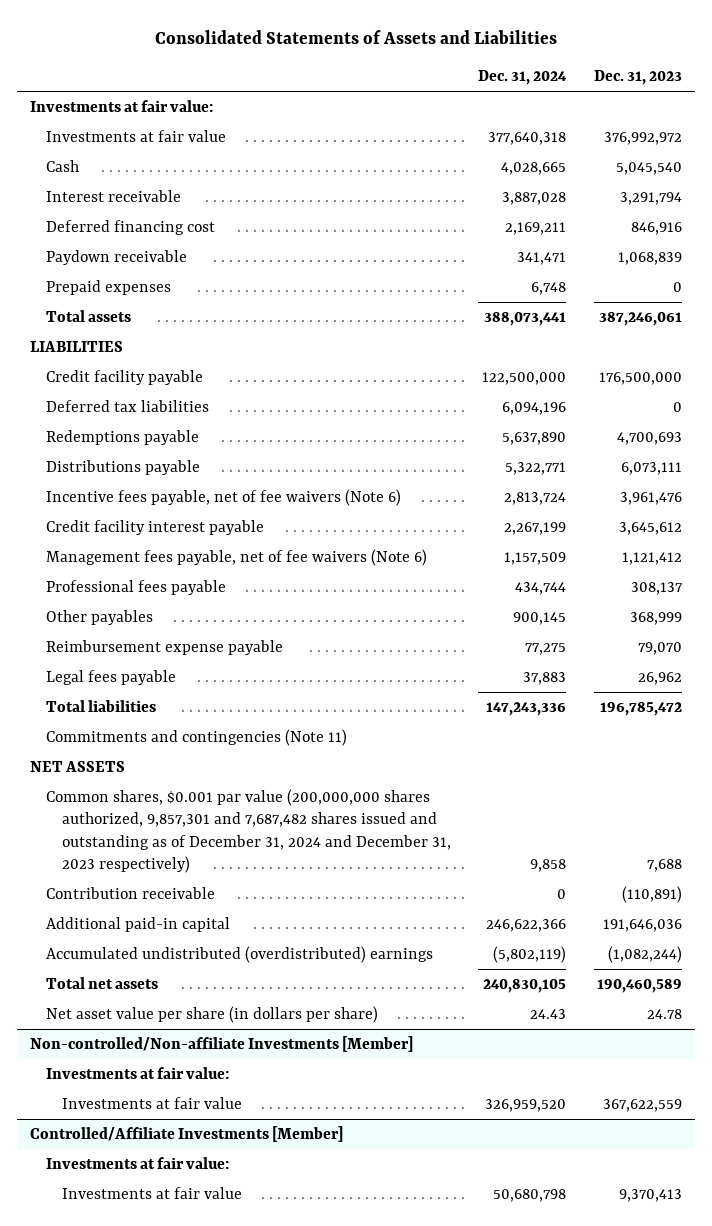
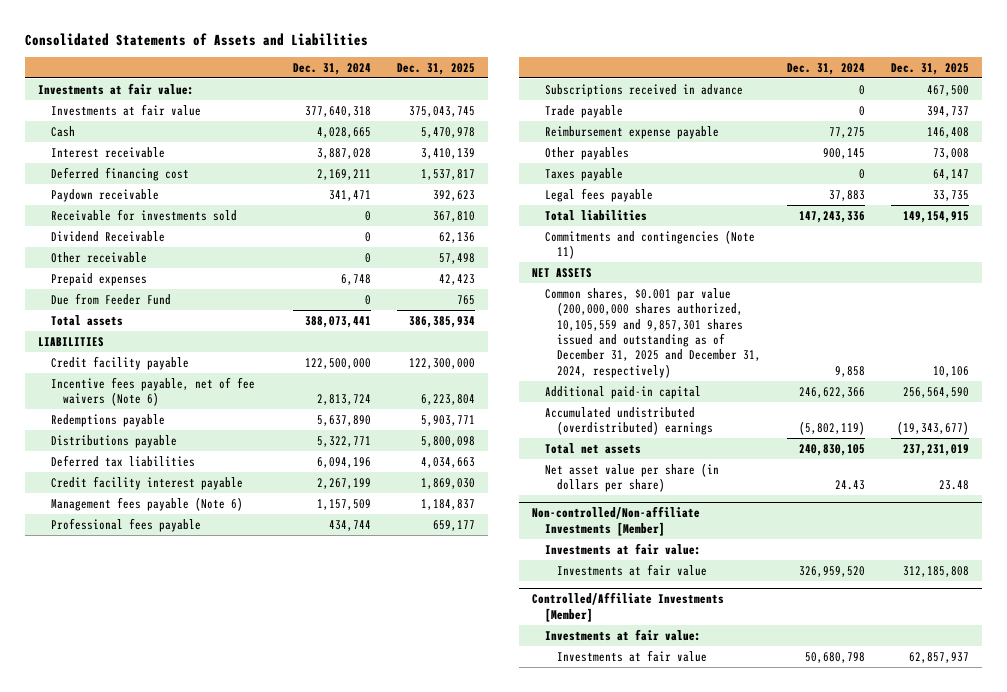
- | Dec. 31, 2024 | Dec. 31, 2023
+ | Dec. 31, 2024 | Dec. 31, 2025
+ Receivable for investments sold | 0 | 367,810
+ Dividend Receivable | 0 | 62,136
+ Other receivable | 0 | 57,498
+ Due from Feeder Fund | 0 | 765
moved up: Incentive fees payable, net of fee waivers (Note 6) | 2,813,724 | 6,223,804
moved down: Deferred tax liabilities | 6,094,196 | 4,034,663
- Management fees payable, net of fee waivers (Note 6) | 1,157,509 | 1,121,412
+ Management fees payable (Note 6) | 1,157,509 | 1,184,837
+ Subscriptions received in advance | 0 | 467,500
+ Trade payable | 0 | 394,737
moved down: Other payables | 900,145 | 73,008
+ Taxes payable | 0 | 64,147
- Common shares, $0.001 par value (200,000,000 shares authorized, 9,857,301 and 7,687,482 shares issued and outstanding as of December 31, 2024 and December 31, 2023 respectively) | 9,858 | 7,688
- Contribution receivable | 0 | (110,891)
+ Common shares, $0.001 par value (200,000,000 shares authorized, 10,105,559 and 9,857,301 shares issued and outstanding as of December 31, 2025 and December 31, 2024, respectively) | 9,858 | 10,106

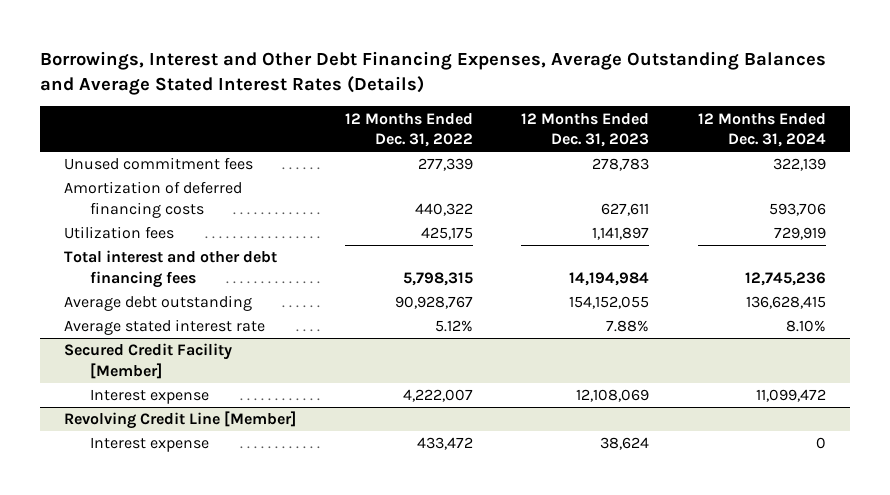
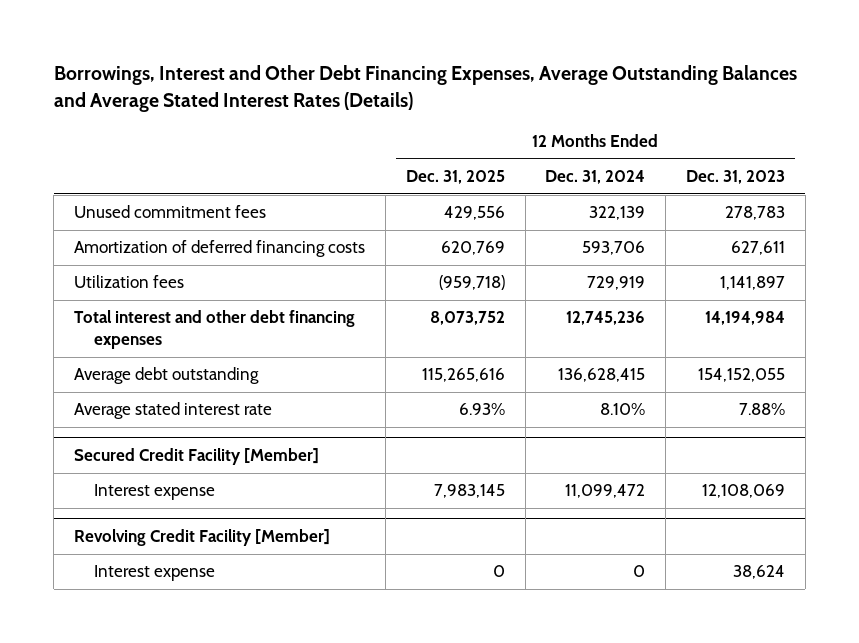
- | 12 Months Ended Dec. 31, 2022 | 12 Months Ended Dec. 31, 2023 | 12 Months Ended Dec. 31, 2024
+ | 12 Months Ended Dec. 31, 2025 | 12 Months Ended Dec. 31, 2024 | 12 Months Ended Dec. 31, 2023
- Total interest and other debt financing fees | 5,798,315 | 14,194,984 | 12,745,236
+ Total interest and other debt financing expenses | 8,073,752 | 12,745,236 | 14,194,984
- Revolving Credit Line [Member]
+ Revolving Credit Facility [Member]

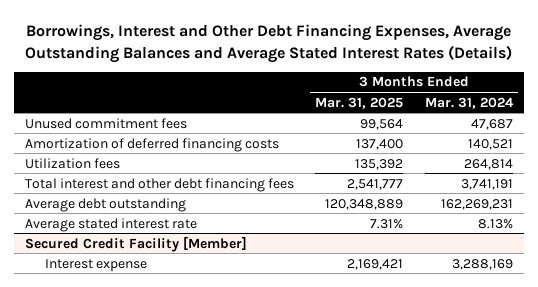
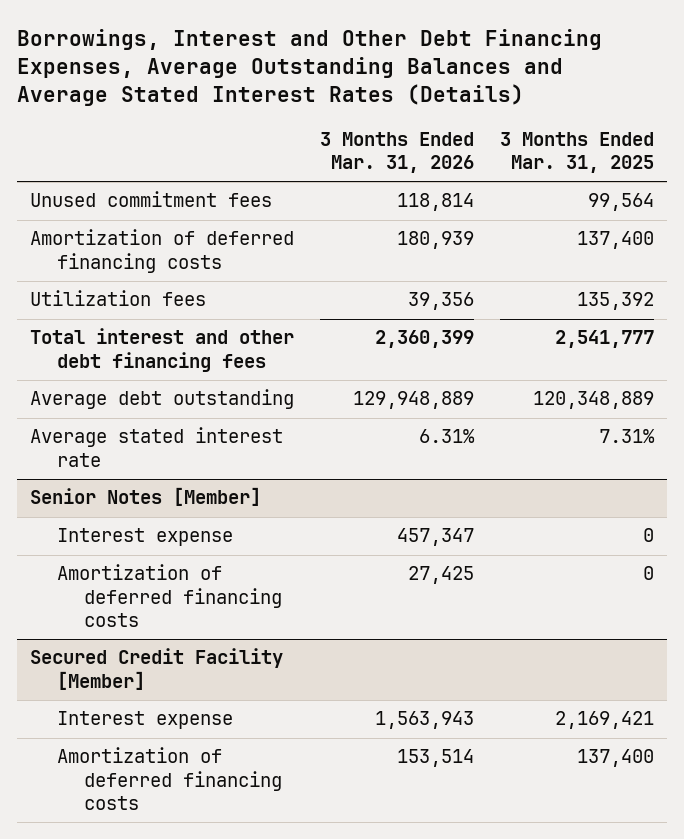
- | 3 Months Ended Mar. 31, 2025 | 3 Months Ended Mar. 31, 2024
+ | 3 Months Ended Mar. 31, 2026 | 3 Months Ended Mar. 31, 2025
+ Senior Notes [Member]
+ Interest expense | 457,347 | 0
+ Amortization of deferred financing costs | 27,425 | 0
@ Secured Credit Facility [Member]
+ Amortization of deferred financing costs | 153,514 | 137,400

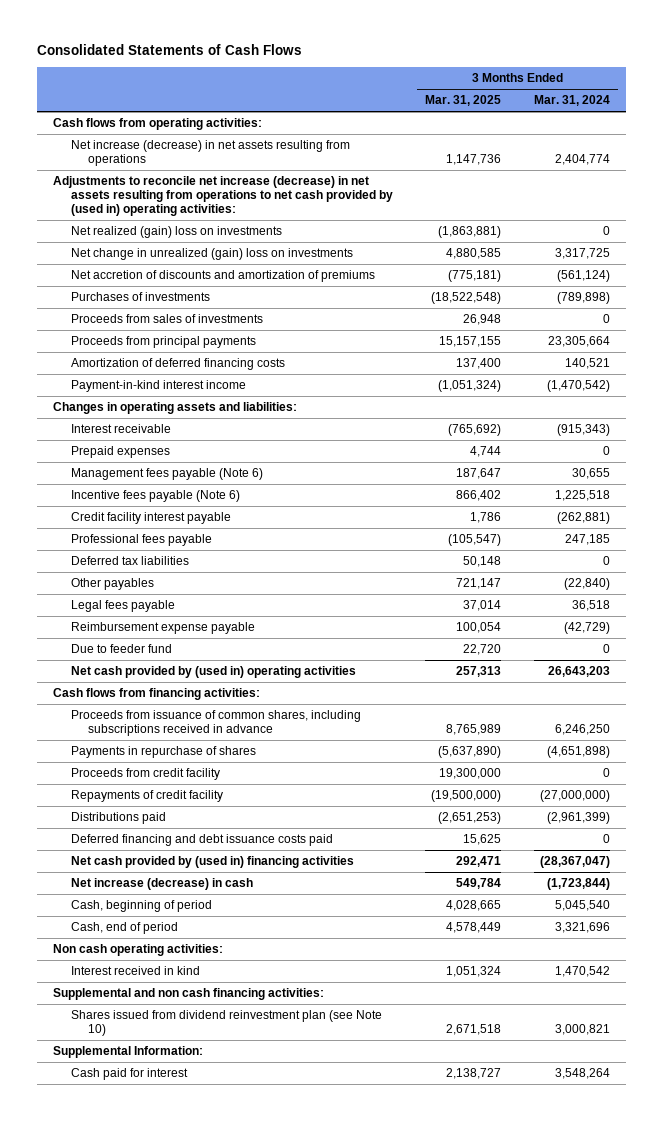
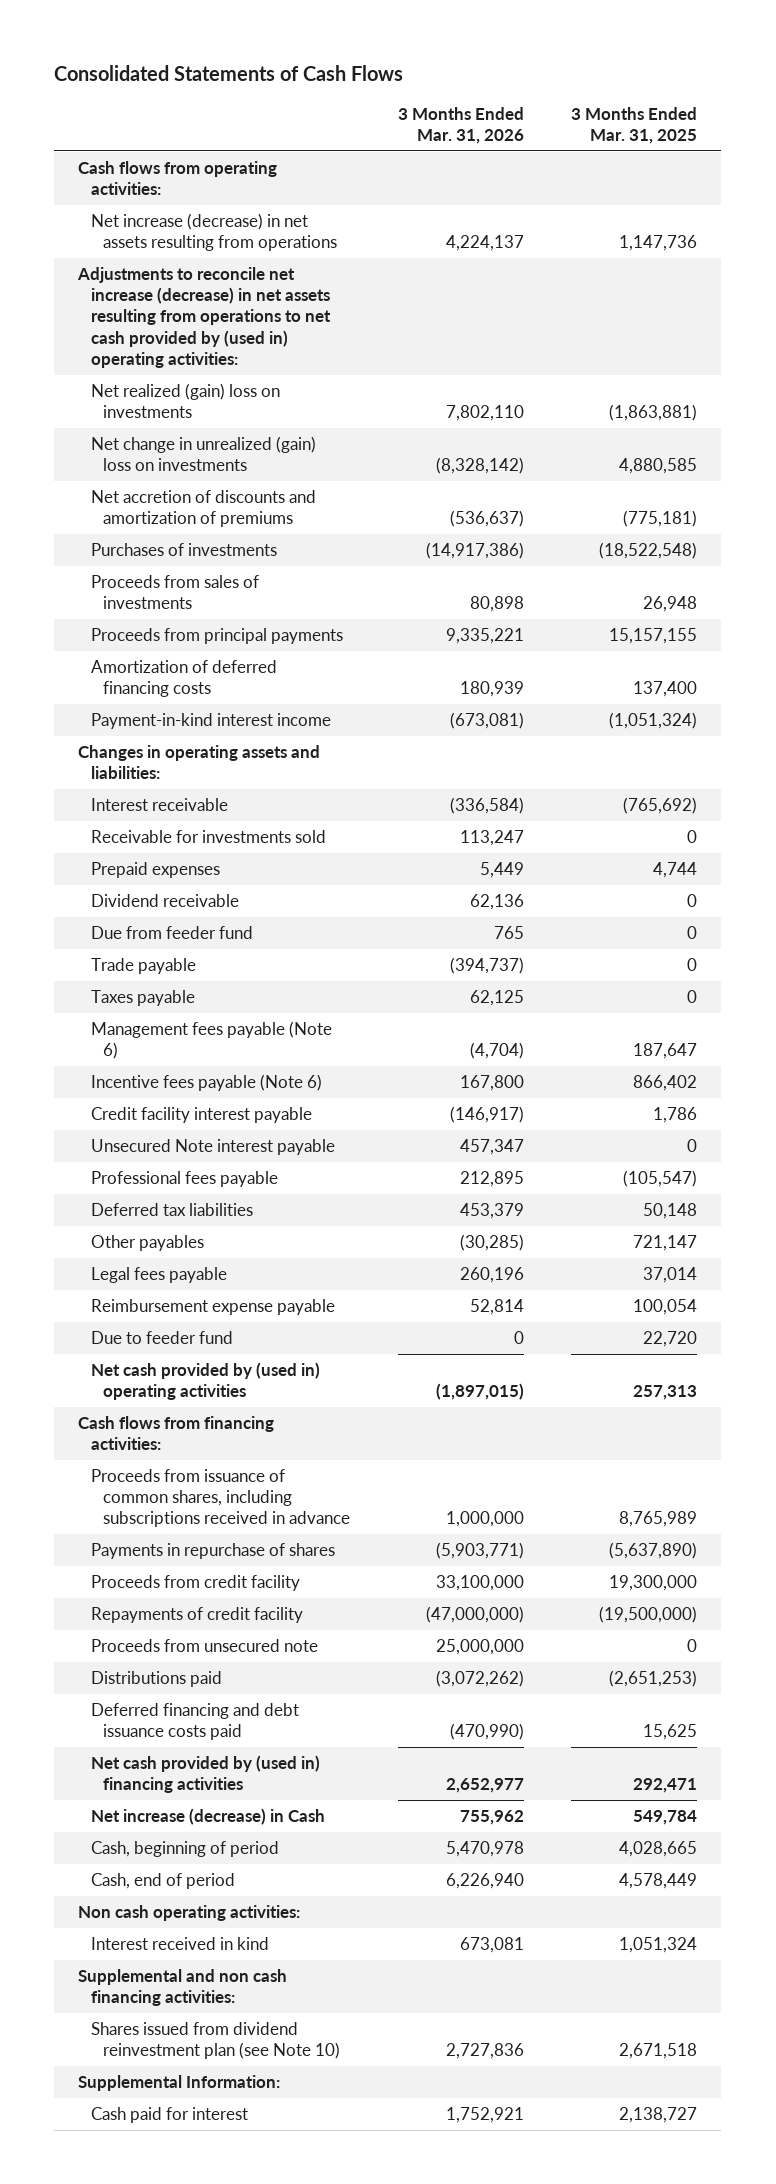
- | 3 Months Ended Mar. 31, 2025 | 3 Months Ended Mar. 31, 2024
+ | 3 Months Ended Mar. 31, 2026 | 3 Months Ended Mar. 31, 2025
+ Receivable for investments sold | 113,247 | 0
+ Dividend receivable | 62,136 | 0
+ Due from feeder fund | 765 | 0
+ Trade payable | (394,737) | 0
+ Taxes payable | 62,125 | 0
+ Unsecured Note interest payable | 457,347 | 0
+ Proceeds from unsecured note | 25,000,000 | 0
- Net increase (decrease) in cash | 549,784 | (1,723,844)
+ Net increase (decrease) in Cash | 755,962 | 549,784

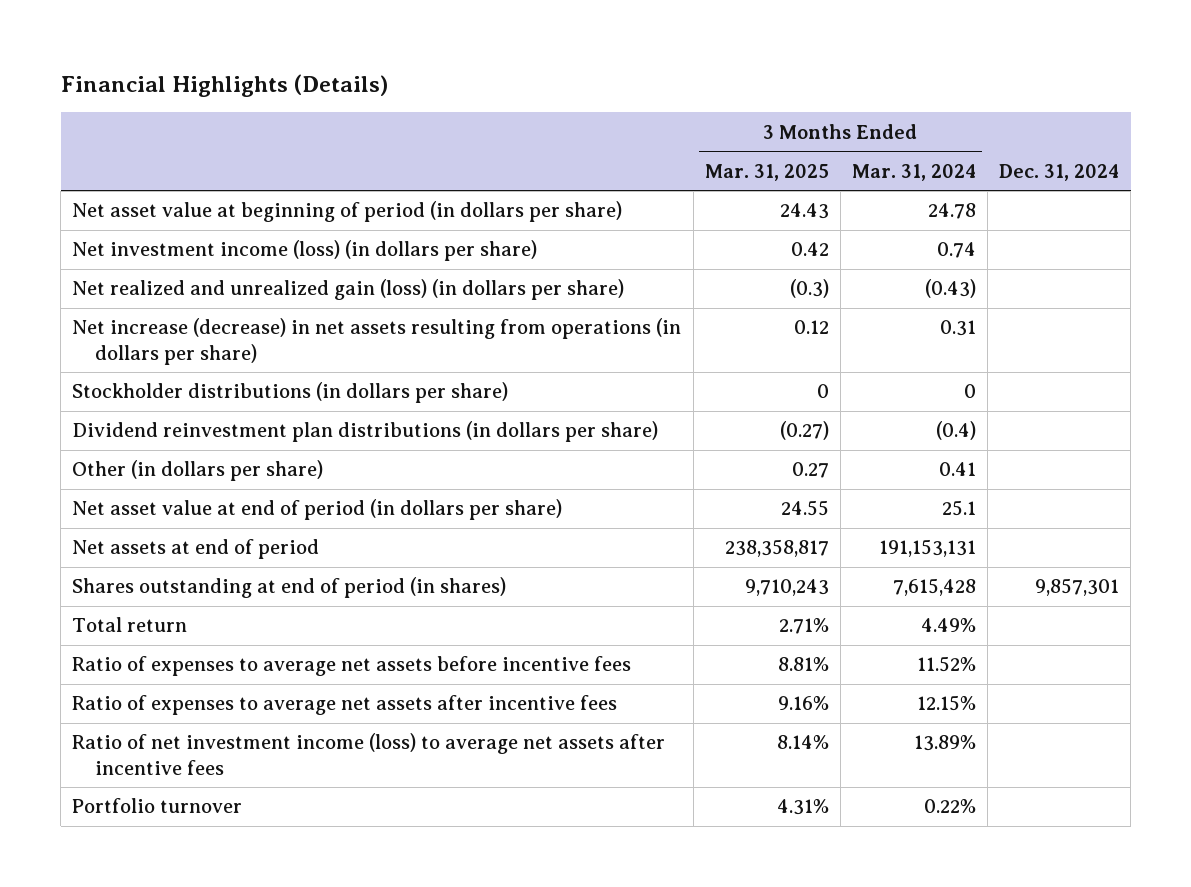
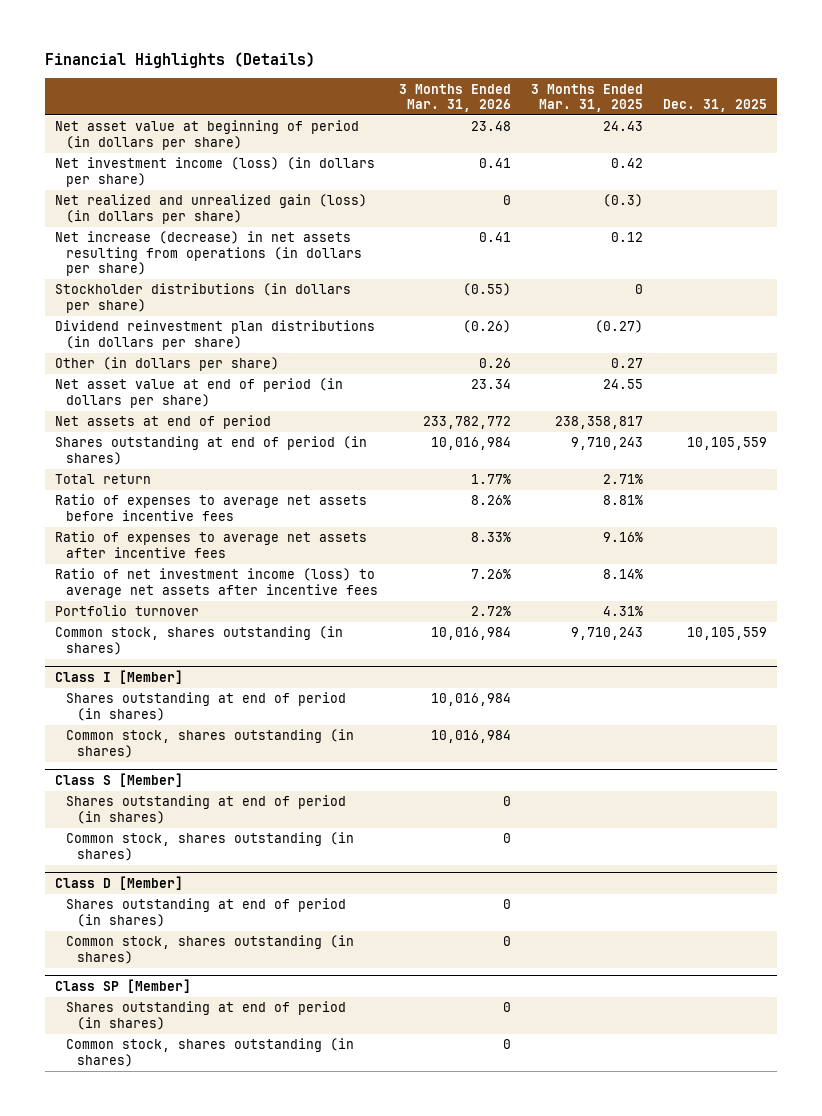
- | 3 Months Ended Mar. 31, 2025 | 3 Months Ended Mar. 31, 2024 | Dec. 31, 2024
+ | 3 Months Ended Mar. 31, 2026 | 3 Months Ended Mar. 31, 2025 | Dec. 31, 2025
+ Common stock, shares outstanding (in shares) | 10,016,984 | 9,710,243 | 10,105,559
+ Class I [Member]
+ Shares outstanding at end of period (in shares) | 10,016,984 | |
+ Common stock, shares outstanding (in shares) | 10,016,984 | |
+ Class S [Member]
+ Shares outstanding at end of period (in shares) | 0 | |
+ Common stock, shares outstanding (in shares) | 0 | |
+ Class D [Member]
+ Shares outstanding at end of period (in shares) | 0 | |
+ Common stock, shares outstanding (in shares) | 0 | |
+ Class SP [Member]
+ Shares outstanding at end of period (in shares) | 0 | |
+ Common stock, shares outstanding (in shares) | 0 | |

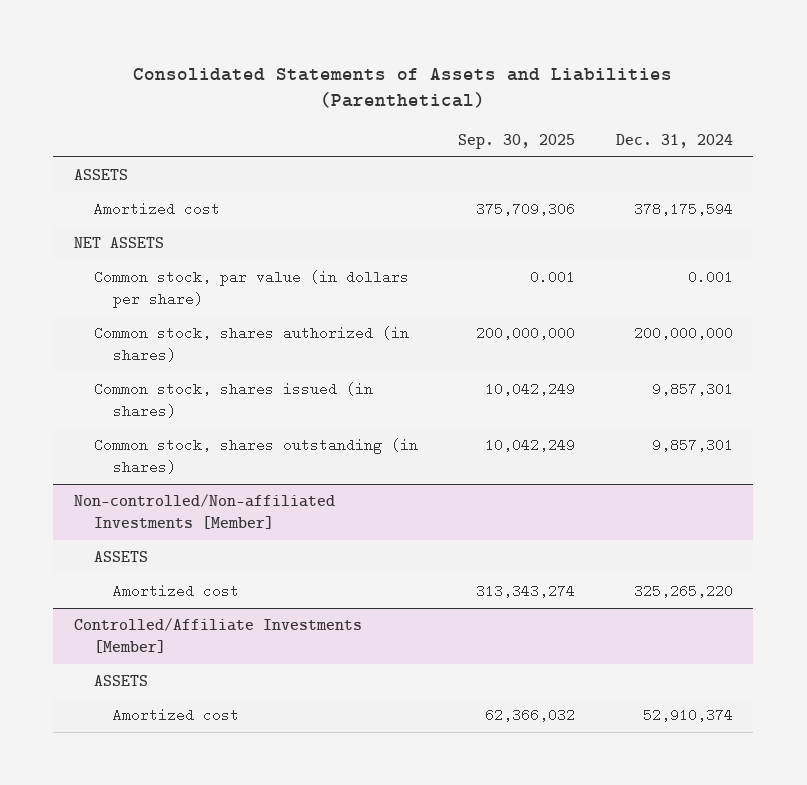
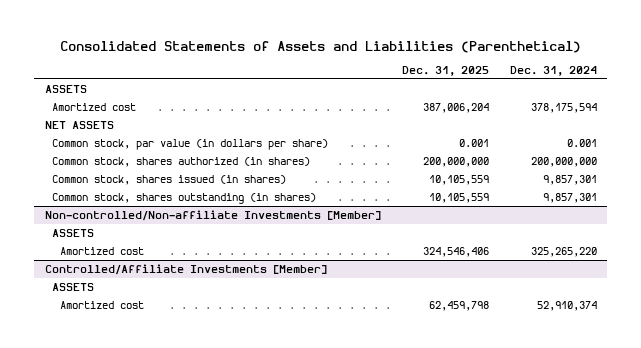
- | Sep. 30, 2025 | Dec. 31, 2024
+ | Dec. 31, 2025 | Dec. 31, 2024
- Non-controlled/Non-affiliated Investments [Member]
+ Non-controlled/Non-affiliate Investments [Member]

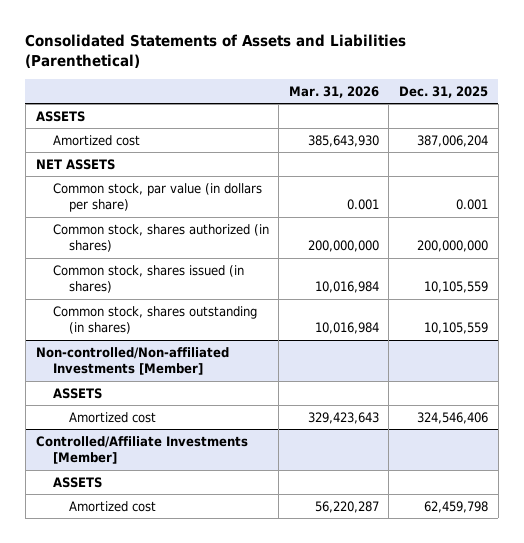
- | Dec. 31, 2025 | Dec. 31, 2024
+ | Mar. 31, 2026 | Dec. 31, 2025
- Non-controlled/Non-affiliate Investments [Member]
+ Non-controlled/Non-affiliated Investments [Member]

